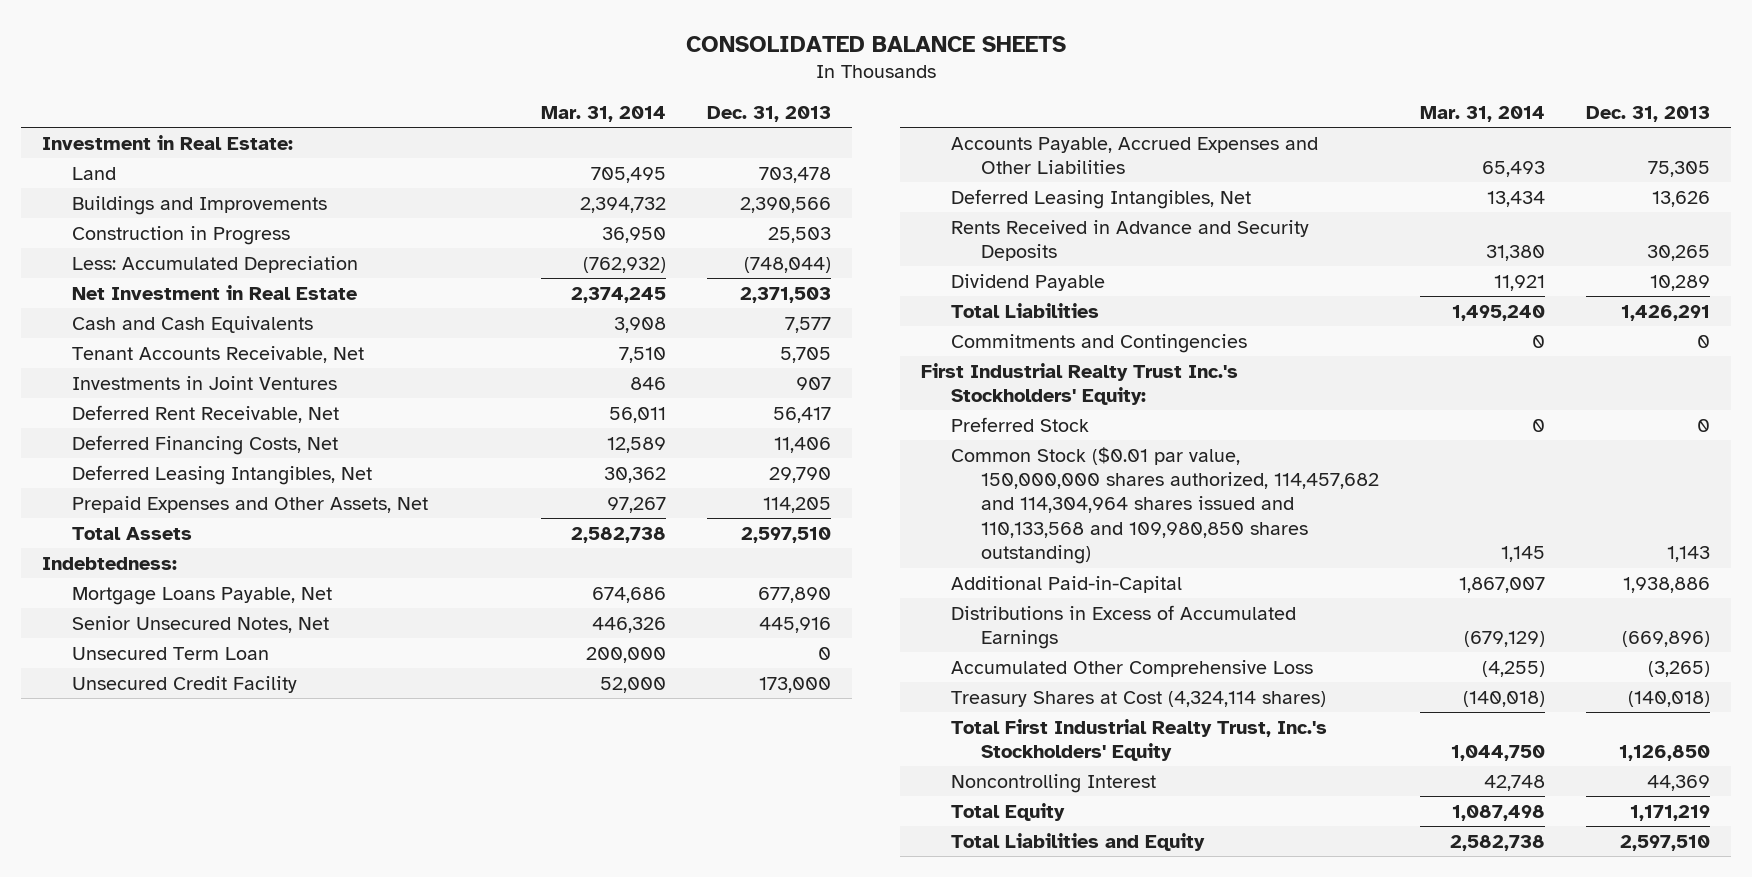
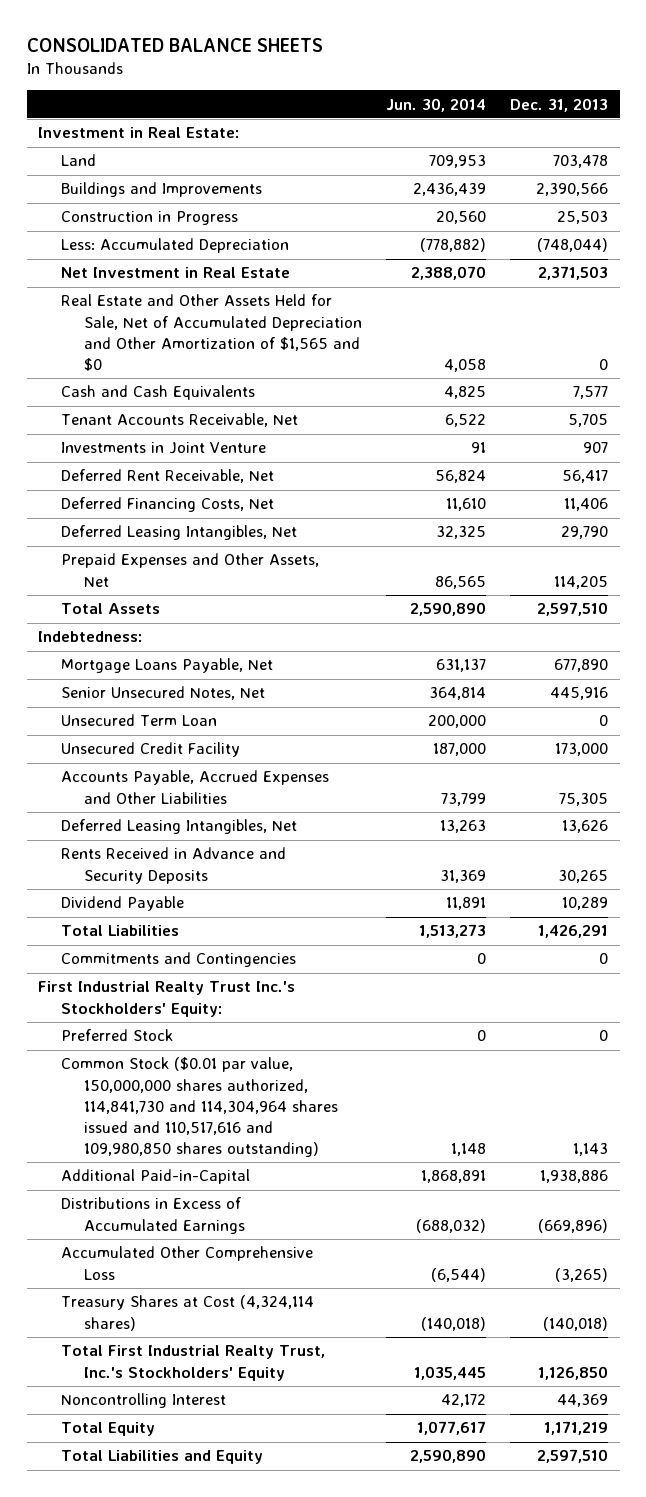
- | Mar. 31, 2014 | Dec. 31, 2013
+ | Jun. 30, 2014 | Dec. 31, 2013
+ Real Estate and Other Assets Held for Sale, Net of Accumulated Depreciation and Other Amortization of $1,565 and $0 | 4,058 | 0
- Investments in Joint Ventures | 846 | 907
+ Investments in Joint Venture | 91 | 907
- Common Stock ($0.01 par value, 150,000,000 shares authorized, 114,457,682 and 114,304,964 shares issued and 110,133,568 and 109,980,850 shares outstanding) | 1,145 | 1,143
+ Common Stock ($0.01 par value, 150,000,000 shares authorized, 114,841,730 and 114,304,964 shares issued and 110,517,616 and 109,980,850 shares outstanding) | 1,148 | 1,143

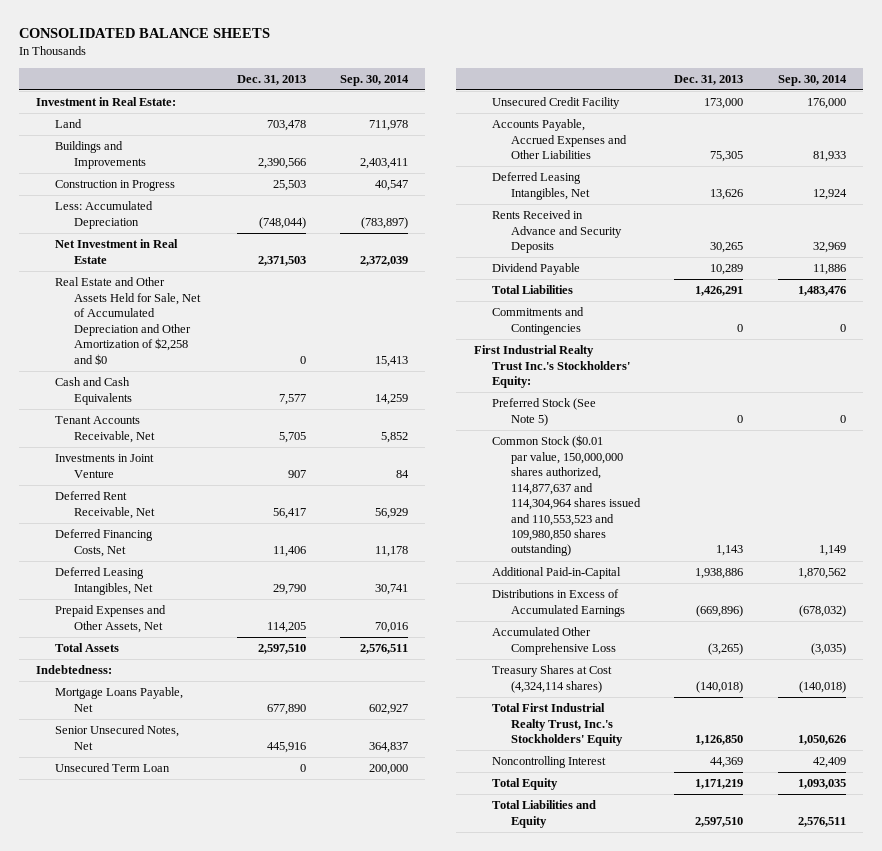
- | Jun. 30, 2014 | Dec. 31, 2013
+ | Dec. 31, 2013 | Sep. 30, 2014
- Real Estate and Other Assets Held for Sale, Net of Accumulated Depreciation and Other Amortization of $1,565 and $0 | 4,058 | 0
+ Real Estate and Other Assets Held for Sale, Net of Accumulated Depreciation and Other Amortization of $2,258 and $0 | 0 | 15,413
- Preferred Stock | 0 | 0
- Common Stock ($0.01 par value, 150,000,000 shares authorized, 114,841,730 and 114,304,964 shares issued and 110,517,616 and 109,980,850 shares outstanding) | 1,148 | 1,143
+ Preferred Stock (See Note 5) | 0 | 0
+ Common Stock ($0.01 par value, 150,000,000 shares authorized, 114,877,637 and 114,304,964 shares issued and 110,553,523 and 109,980,850 shares outstanding) | 1,143 | 1,149

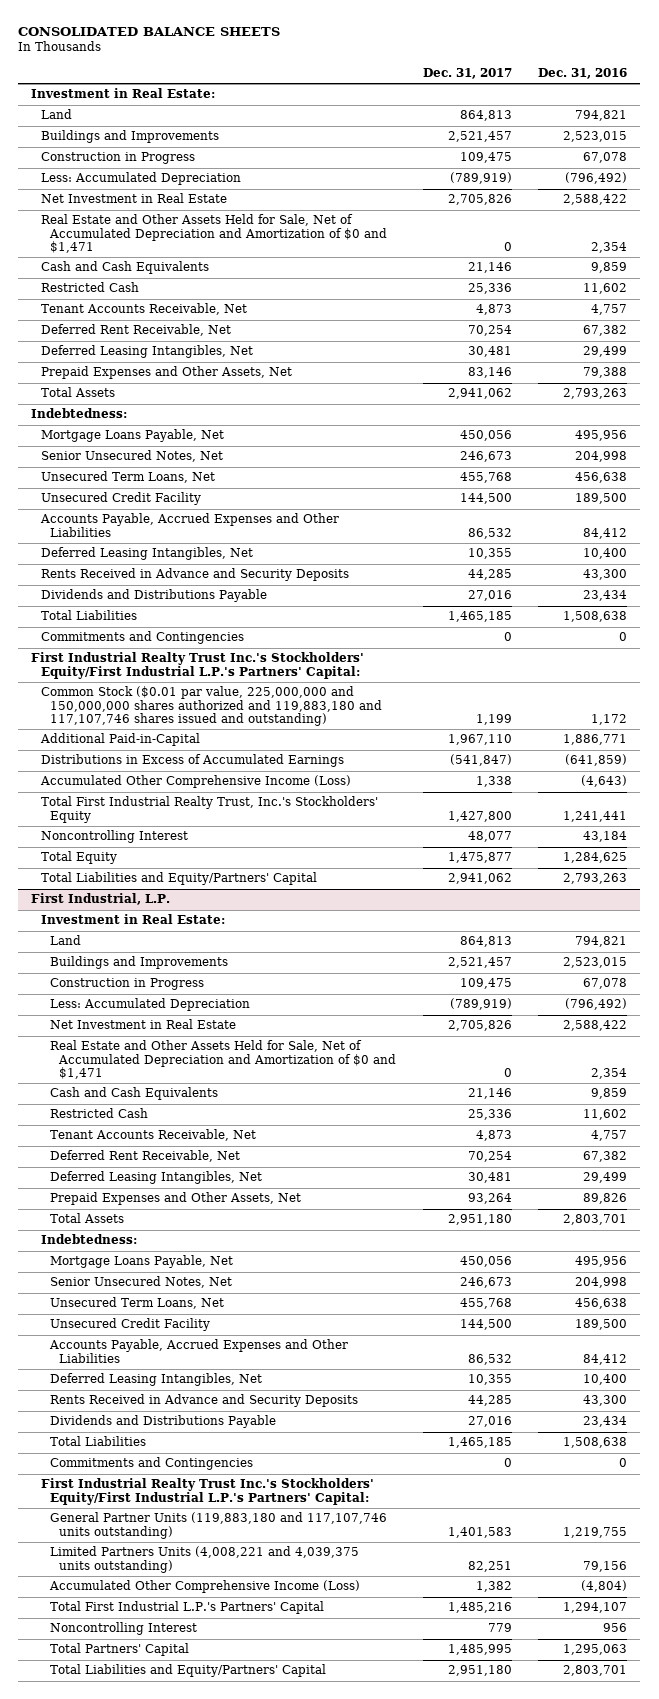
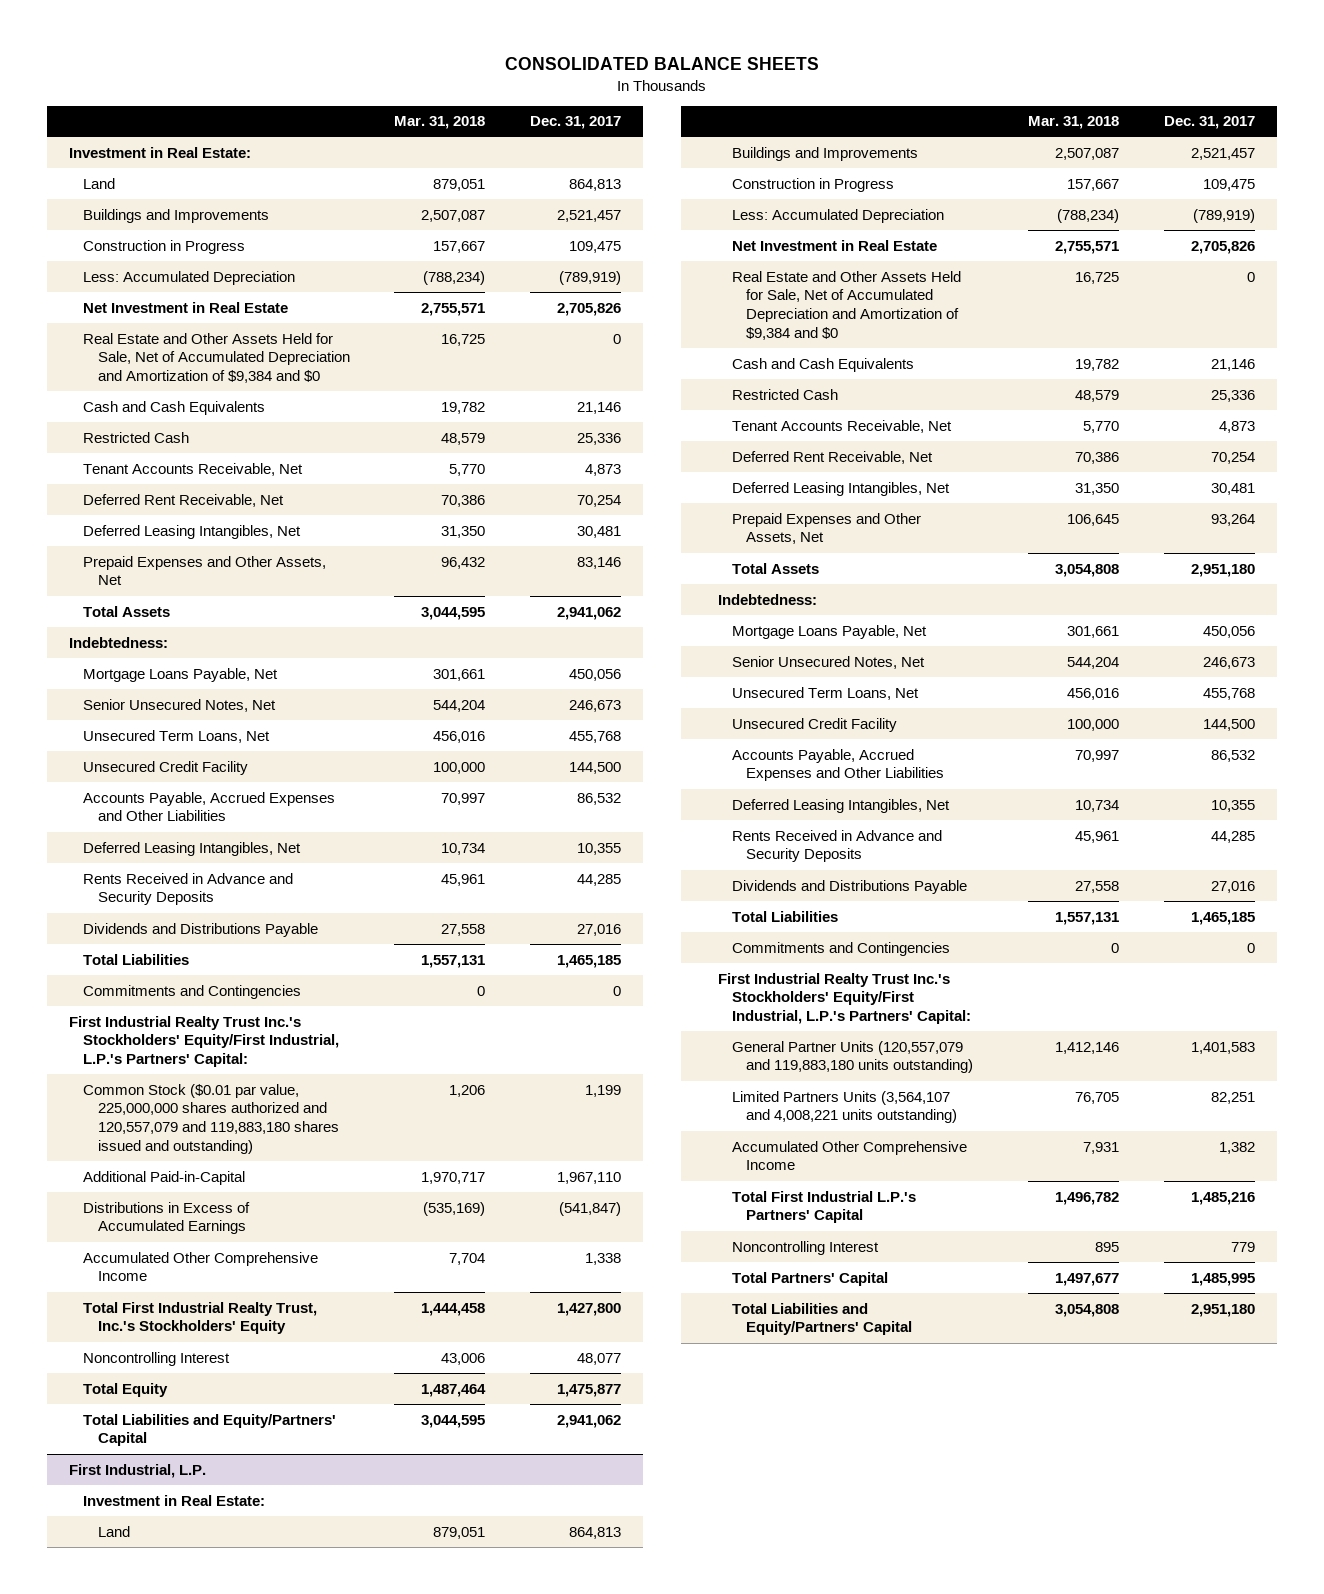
- | Dec. 31, 2017 | Dec. 31, 2016
+ | Mar. 31, 2018 | Dec. 31, 2017
- Real Estate and Other Assets Held for Sale, Net of Accumulated Depreciation and Amortization of $0 and $1,471 | 0 | 2,354
+ Real Estate and Other Assets Held for Sale, Net of Accumulated Depreciation and Amortization of $9,384 and $0 | 16,725 | 0
- First Industrial Realty Trust Inc.'s Stockholders' Equity/First Industrial L.P.'s Partners' Capital:
- Common Stock ($0.01 par value, 225,000,000 and 150,000,000 shares authorized and 119,883,180 and 117,107,746 shares issued and outstanding) | 1,199 | 1,172
+ First Industrial Realty Trust Inc.'s Stockholders' Equity/First Industrial, L.P.'s Partners' Capital:
+ Common Stock ($0.01 par value, 225,000,000 shares authorized and 120,557,079 and 119,883,180 shares issued and outstanding) | 1,206 | 1,199
- Accumulated Other Comprehensive Income (Loss) | 1,338 | (4,643)
+ Accumulated Other Comprehensive Income | 7,704 | 1,338
@ First Industrial, L.P.
- Real Estate and Other Assets Held for Sale, Net of Accumulated Depreciation and Amortization of $0 and $1,471 | 0 | 2,354
+ Real Estate and Other Assets Held for Sale, Net of Accumulated Depreciation and Amortization of $9,384 and $0 | 16,725 | 0
- First Industrial Realty Trust Inc.'s Stockholders' Equity/First Industrial L.P.'s Partners' Capital:
- General Partner Units (119,883,180 and 117,107,746 units outstanding) | 1,401,583 | 1,219,755
- Limited Partners Units (4,008,221 and 4,039,375 units outstanding) | 82,251 | 79,156
- Accumulated Other Comprehensive Income (Loss) | 1,382 | (4,804)
+ First Industrial Realty Trust Inc.'s Stockholders' Equity/First Industrial, L.P.'s Partners' Capital:
+ General Partner Units (120,557,079 and 119,883,180 units outstanding) | 1,412,146 | 1,401,583
+ Limited Partners Units (3,564,107 and 4,008,221 units outstanding) | 76,705 | 82,251
+ Accumulated Other Comprehensive Income | 7,931 | 1,382

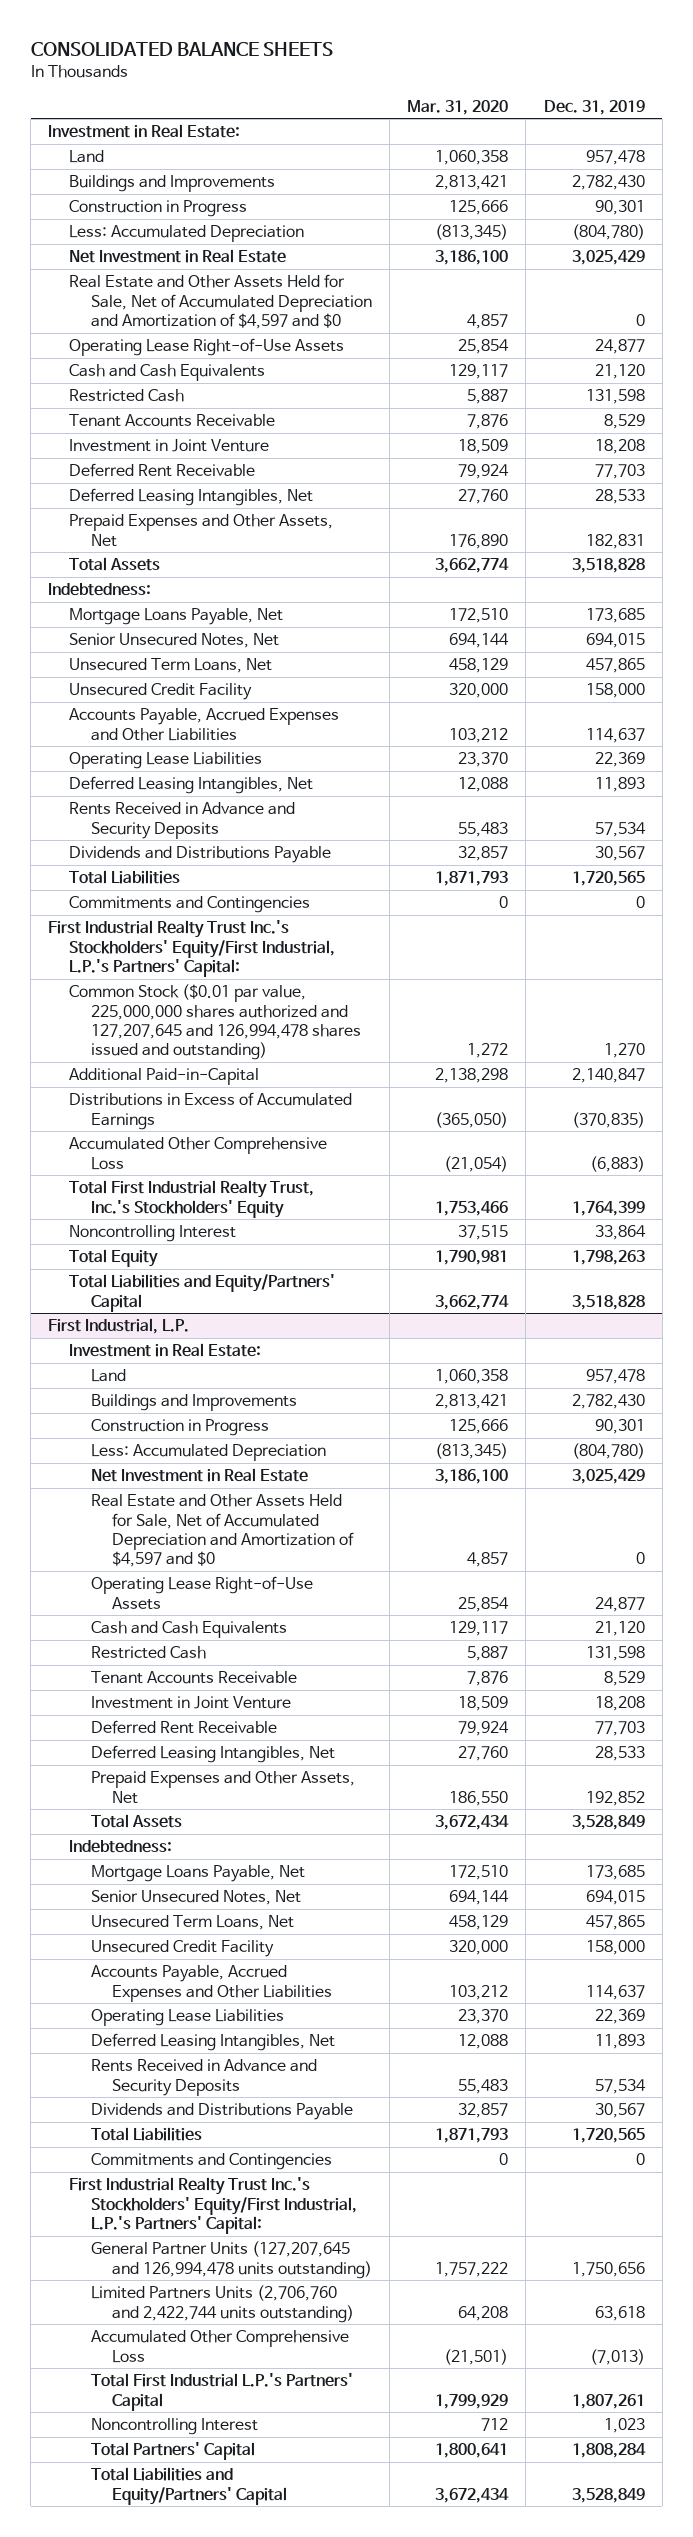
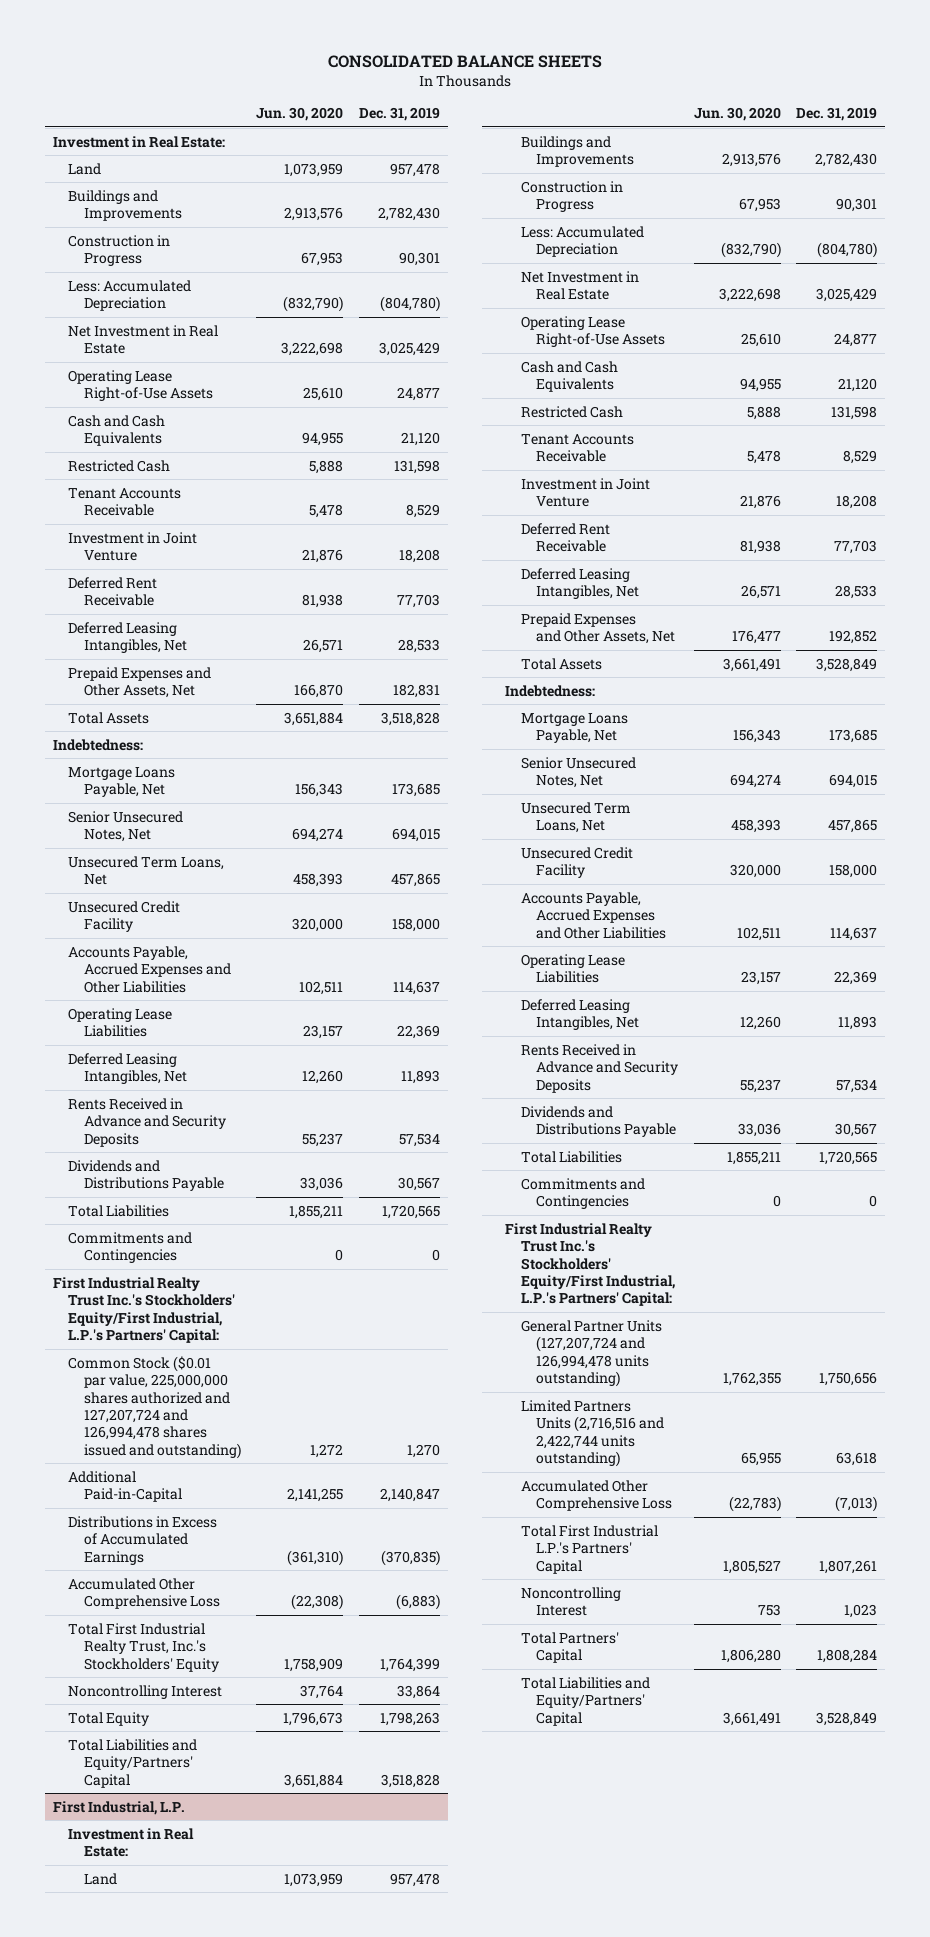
- | Mar. 31, 2020 | Dec. 31, 2019
+ | Jun. 30, 2020 | Dec. 31, 2019
- Real Estate and Other Assets Held for Sale, Net of Accumulated Depreciation and Amortization of $4,597 and $0 | 4,857 | 0
- Common Stock ($0.01 par value, 225,000,000 shares authorized and 127,207,645 and 126,994,478 shares issued and outstanding) | 1,272 | 1,270
+ Common Stock ($0.01 par value, 225,000,000 shares authorized and 127,207,724 and 126,994,478 shares issued and outstanding) | 1,272 | 1,270
@ First Industrial, L.P.
- Real Estate and Other Assets Held for Sale, Net of Accumulated Depreciation and Amortization of $4,597 and $0 | 4,857 | 0
- General Partner Units (127,207,645 and 126,994,478 units outstanding) | 1,757,222 | 1,750,656
- Limited Partners Units (2,706,760 and 2,422,744 units outstanding) | 64,208 | 63,618
+ General Partner Units (127,207,724 and 126,994,478 units outstanding) | 1,762,355 | 1,750,656
+ Limited Partners Units (2,716,516 and 2,422,744 units outstanding) | 65,955 | 63,618

